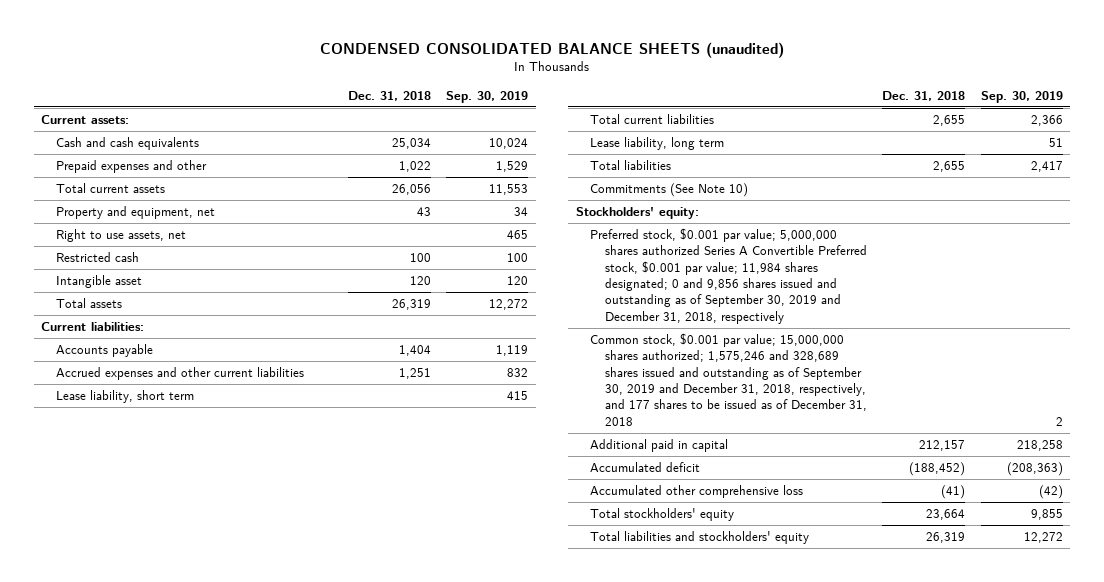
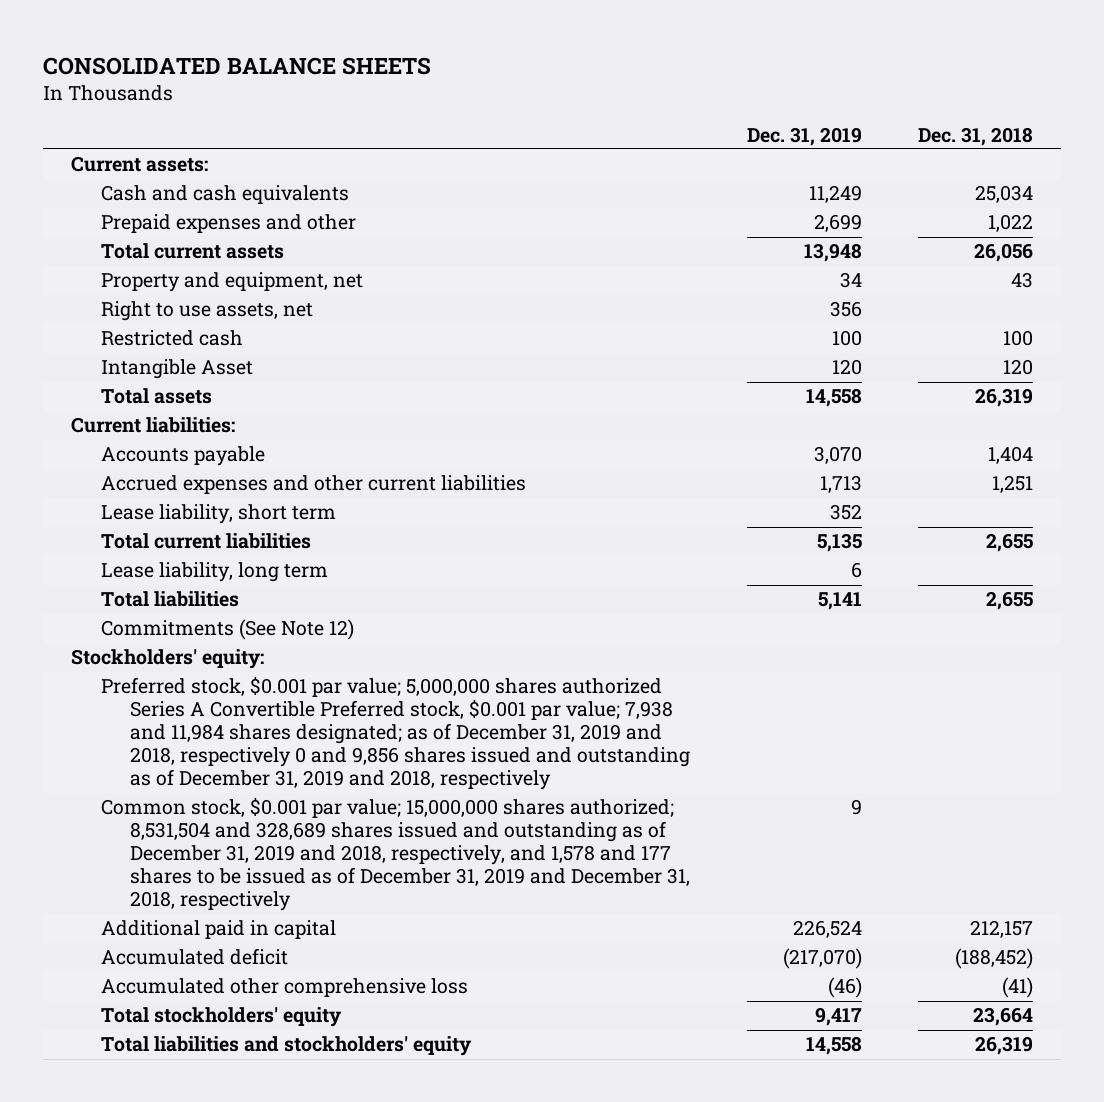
- CONDENSED CONSOLIDATED BALANCE SHEETS (unaudited)
+ CONSOLIDATED BALANCE SHEETS
- | Dec. 31, 2018 | Sep. 30, 2019
+ | Dec. 31, 2019 | Dec. 31, 2018
- Intangible asset | 120 | 120
+ Intangible Asset | 120 | 120
- Commitments (See Note 10)
+ Commitments (See Note 12)
- Preferred stock, $0.001 par value; 5,000,000 shares authorized Series A Convertible Preferred stock, $0.001 par value; 11,984 shares designated; 0 and 9,856 shares issued and outstanding as of September 30, 2019 and December 31, 2018, respectively
- Common stock, $0.001 par value; 15,000,000 shares authorized; 1,575,246 and 328,689 shares issued and outstanding as of September 30, 2019 and December 31, 2018, respectively, and 177 shares to be issued as of December 31, 2018 | | 2
+ Preferred stock, $0.001 par value; 5,000,000 shares authorized Series A Convertible Preferred stock, $0.001 par value; 7,938 and 11,984 shares designated; as of December 31, 2019 and 2018, respectively 0 and 9,856 shares issued and outstanding as of December 31, 2019 and 2018, respectively
+ Common stock, $0.001 par value; 15,000,000 shares authorized; 8,531,504 and 328,689 shares issued and outstanding as of December 31, 2019 and 2018, respectively, and 1,578 and 177 shares to be issued as of December 31, 2019 and December 31, 2018, respectively | 9 |

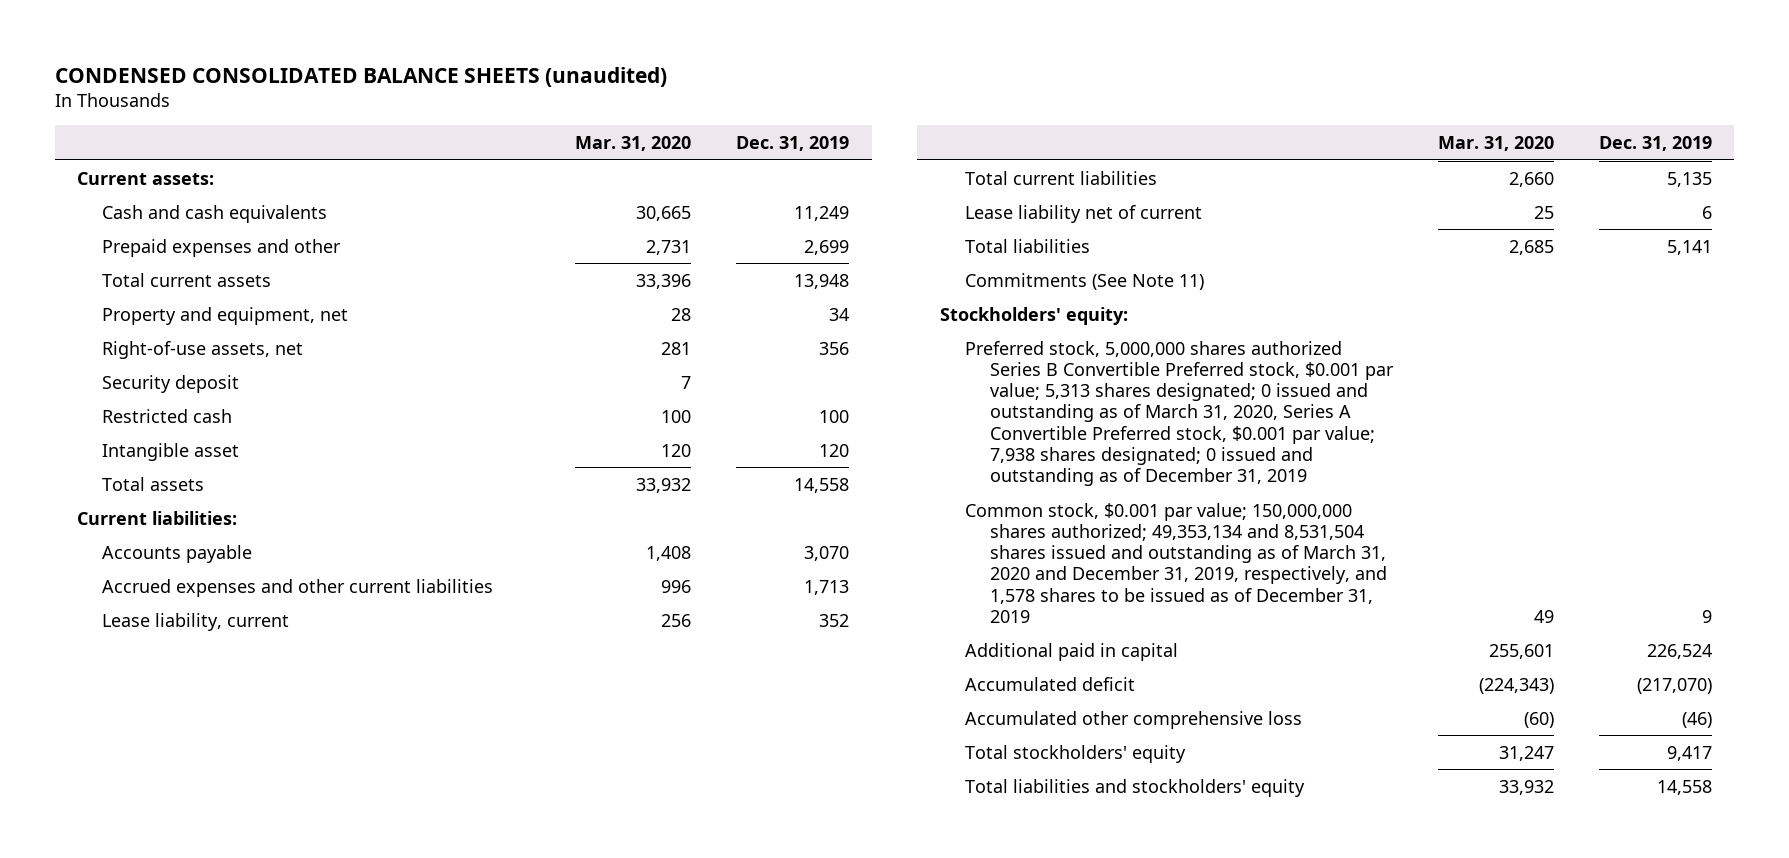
- CONSOLIDATED BALANCE SHEETS
+ CONDENSED CONSOLIDATED BALANCE SHEETS (unaudited)
- | Dec. 31, 2019 | Dec. 31, 2018
+ | Mar. 31, 2020 | Dec. 31, 2019
- Right to use assets, net | 356 |
+ Right-of-use assets, net | 281 | 356
+ Security deposit | 7 |
- Intangible Asset | 120 | 120
+ Intangible asset | 120 | 120
- Lease liability, short term | 352 |
+ Lease liability, current | 256 | 352
- Lease liability, long term | 6 |
+ Lease liability net of current | 25 | 6
- Commitments (See Note 12)
+ Commitments (See Note 11)
- Preferred stock, $0.001 par value; 5,000,000 shares authorized Series A Convertible Preferred stock, $0.001 par value; 7,938 and 11,984 shares designated; as of December 31, 2019 and 2018, respectively 0 and 9,856 shares issued and outstanding as of December 31, 2019 and 2018, respectively
- Common stock, $0.001 par value; 15,000,000 shares authorized; 8,531,504 and 328,689 shares issued and outstanding as of December 31, 2019 and 2018, respectively, and 1,578 and 177 shares to be issued as of December 31, 2019 and December 31, 2018, respectively | 9 |
+ Preferred stock, 5,000,000 shares authorized Series B Convertible Preferred stock, $0.001 par value; 5,313 shares designated; 0 issued and outstanding as of March 31, 2020, Series A Convertible Preferred stock, $0.001 par value; 7,938 shares designated; 0 issued and outstanding as of December 31, 2019
+ Common stock, $0.001 par value; 150,000,000 shares authorized; 49,353,134 and 8,531,504 shares issued and outstanding as of March 31, 2020 and December 31, 2019, respectively, and 1,578 shares to be issued as of December 31, 2019 | 49 | 9

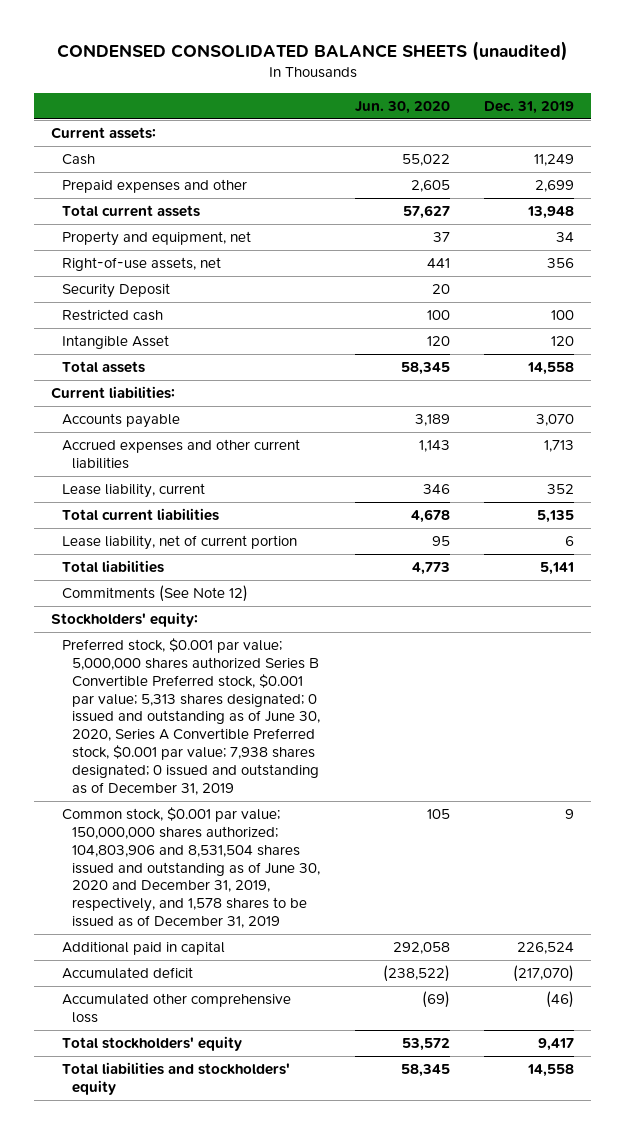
- | Mar. 31, 2020 | Dec. 31, 2019
+ | Jun. 30, 2020 | Dec. 31, 2019
- Cash and cash equivalents | 30,665 | 11,249
+ Cash | 55,022 | 11,249
- Security deposit | 7 |
+ Security Deposit | 20 |
- Intangible asset | 120 | 120
+ Intangible Asset | 120 | 120
- Lease liability net of current | 25 | 6
+ Lease liability, net of current portion | 95 | 6
- Commitments (See Note 11)
+ Commitments (See Note 12)
- Preferred stock, 5,000,000 shares authorized Series B Convertible Preferred stock, $0.001 par value; 5,313 shares designated; 0 issued and outstanding as of March 31, 2020, Series A Convertible Preferred stock, $0.001 par value; 7,938 shares designated; 0 issued and outstanding as of December 31, 2019
- Common stock, $0.001 par value; 150,000,000 shares authorized; 49,353,134 and 8,531,504 shares issued and outstanding as of March 31, 2020 and December 31, 2019, respectively, and 1,578 shares to be issued as of December 31, 2019 | 49 | 9
+ Preferred stock, $0.001 par value; 5,000,000 shares authorized Series B Convertible Preferred stock, $0.001 par value; 5,313 shares designated; 0 issued and outstanding as of June 30, 2020, Series A Convertible Preferred stock, $0.001 par value; 7,938 shares designated; 0 issued and outstanding as of December 31, 2019
+ Common stock, $0.001 par value; 150,000,000 shares authorized; 104,803,906 and 8,531,504 shares issued and outstanding as of June 30, 2020 and December 31, 2019, respectively, and 1,578 shares to be issued as of December 31, 2019 | 105 | 9

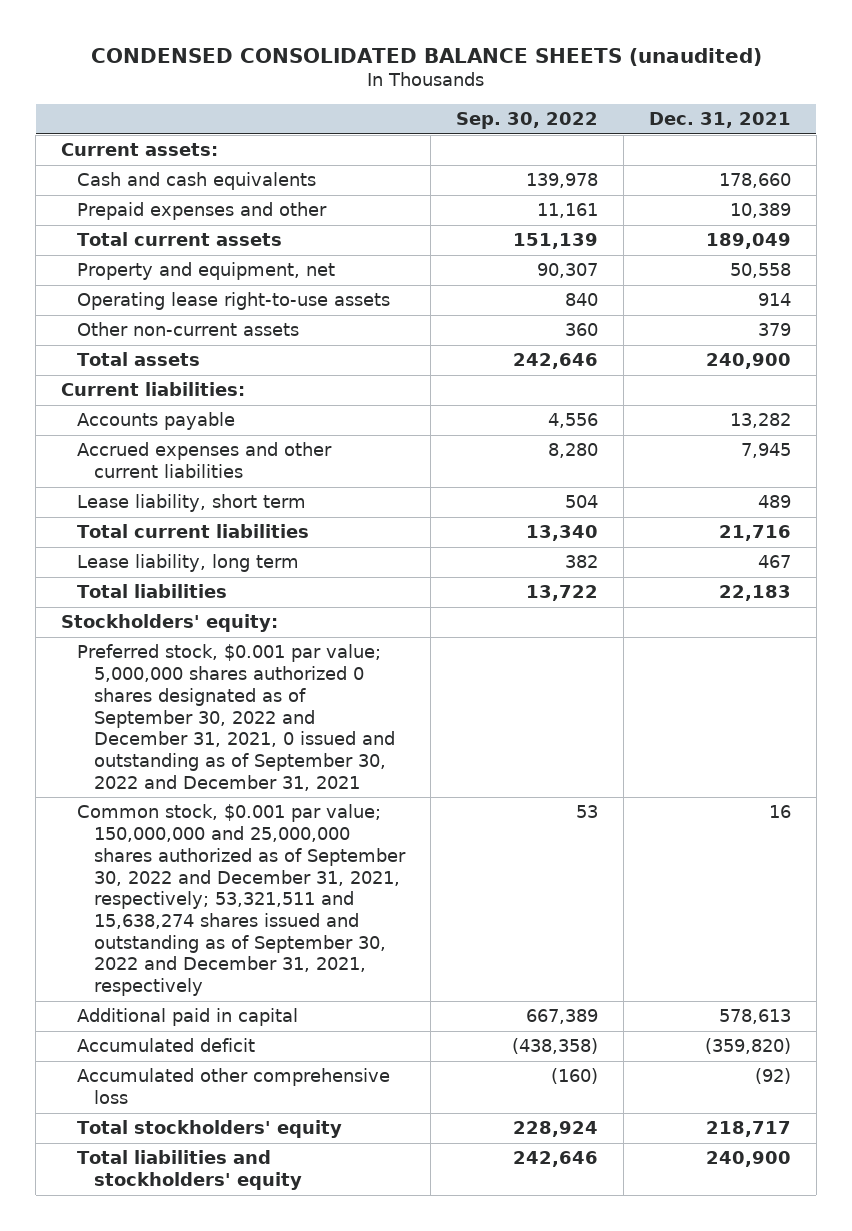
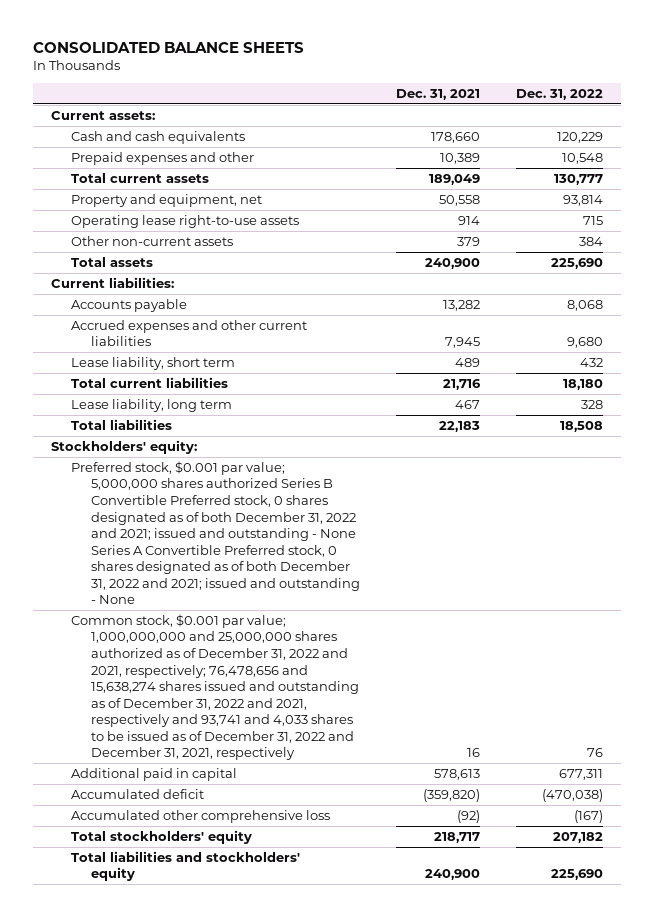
- CONDENSED CONSOLIDATED BALANCE SHEETS (unaudited)
+ CONSOLIDATED BALANCE SHEETS
- | Sep. 30, 2022 | Dec. 31, 2021
+ | Dec. 31, 2021 | Dec. 31, 2022
- Preferred stock, $0.001 par value; 5,000,000 shares authorized 0 shares designated as of September 30, 2022 and December 31, 2021, 0 issued and outstanding as of September 30, 2022 and December 31, 2021
- Common stock, $0.001 par value; 150,000,000 and 25,000,000 shares authorized as of September 30, 2022 and December 31, 2021, respectively; 53,321,511 and 15,638,274 shares issued and outstanding as of September 30, 2022 and December 31, 2021, respectively | 53 | 16
+ Preferred stock, $0.001 par value; 5,000,000 shares authorized Series B Convertible Preferred stock, 0 shares designated as of both December 31, 2022 and 2021; issued and outstanding - None Series A Convertible Preferred stock, 0 shares designated as of both December 31, 2022 and 2021; issued and outstanding - None
+ Common stock, $0.001 par value; 1,000,000,000 and 25,000,000 shares authorized as of December 31, 2022 and 2021, respectively; 76,478,656 and 15,638,274 shares issued and outstanding as of December 31, 2022 and 2021, respectively and 93,741 and 4,033 shares to be issued as of December 31, 2022 and December 31, 2021, respectively | 16 | 76

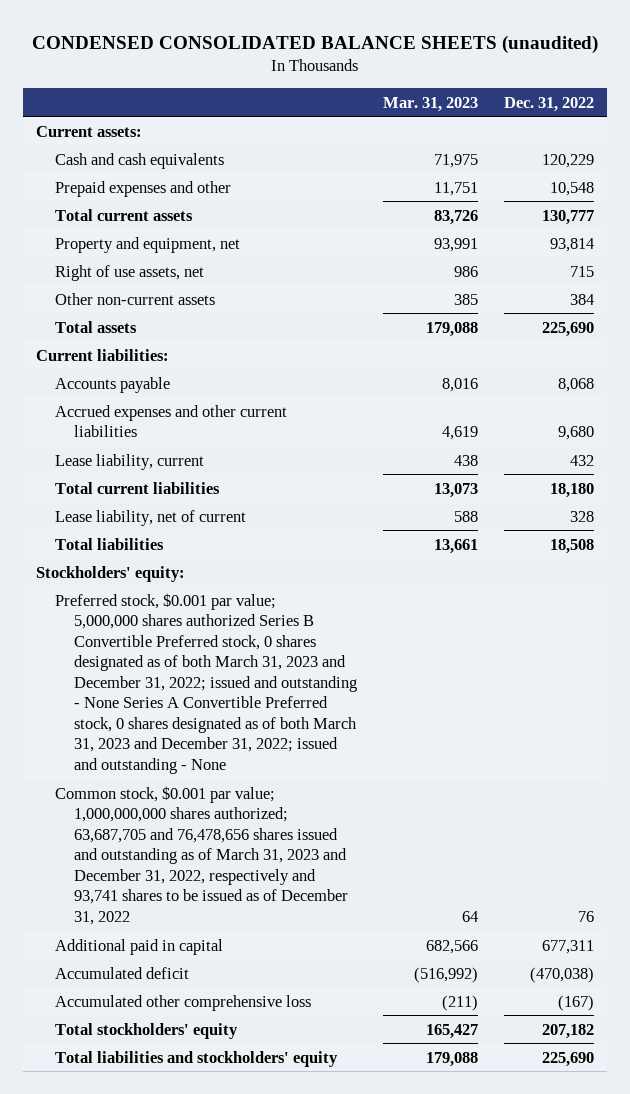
- CONSOLIDATED BALANCE SHEETS
+ CONDENSED CONSOLIDATED BALANCE SHEETS (unaudited)
- | Dec. 31, 2021 | Dec. 31, 2022
+ | Mar. 31, 2023 | Dec. 31, 2022
- Operating lease right-to-use assets | 914 | 715
+ Right of use assets, net | 986 | 715
- Lease liability, short term | 489 | 432
+ Lease liability, current | 438 | 432
- Lease liability, long term | 467 | 328
+ Lease liability, net of current | 588 | 328
- Preferred stock, $0.001 par value; 5,000,000 shares authorized Series B Convertible Preferred stock, 0 shares designated as of both December 31, 2022 and 2021; issued and outstanding - None Series A Convertible Preferred stock, 0 shares designated as of both December 31, 2022 and 2021; issued and outstanding - None
- Common stock, $0.001 par value; 1,000,000,000 and 25,000,000 shares authorized as of December 31, 2022 and 2021, respectively; 76,478,656 and 15,638,274 shares issued and outstanding as of December 31, 2022 and 2021, respectively and 93,741 and 4,033 shares to be issued as of December 31, 2022 and December 31, 2021, respectively | 16 | 76
+ Preferred stock, $0.001 par value; 5,000,000 shares authorized Series B Convertible Preferred stock, 0 shares designated as of both March 31, 2023 and December 31, 2022; issued and outstanding - None Series A Convertible Preferred stock, 0 shares designated as of both March 31, 2023 and December 31, 2022; issued and outstanding - None
+ Common stock, $0.001 par value; 1,000,000,000 shares authorized; 63,687,705 and 76,478,656 shares issued and outstanding as of March 31, 2023 and December 31, 2022, respectively and 93,741 shares to be issued as of December 31, 2022 | 64 | 76

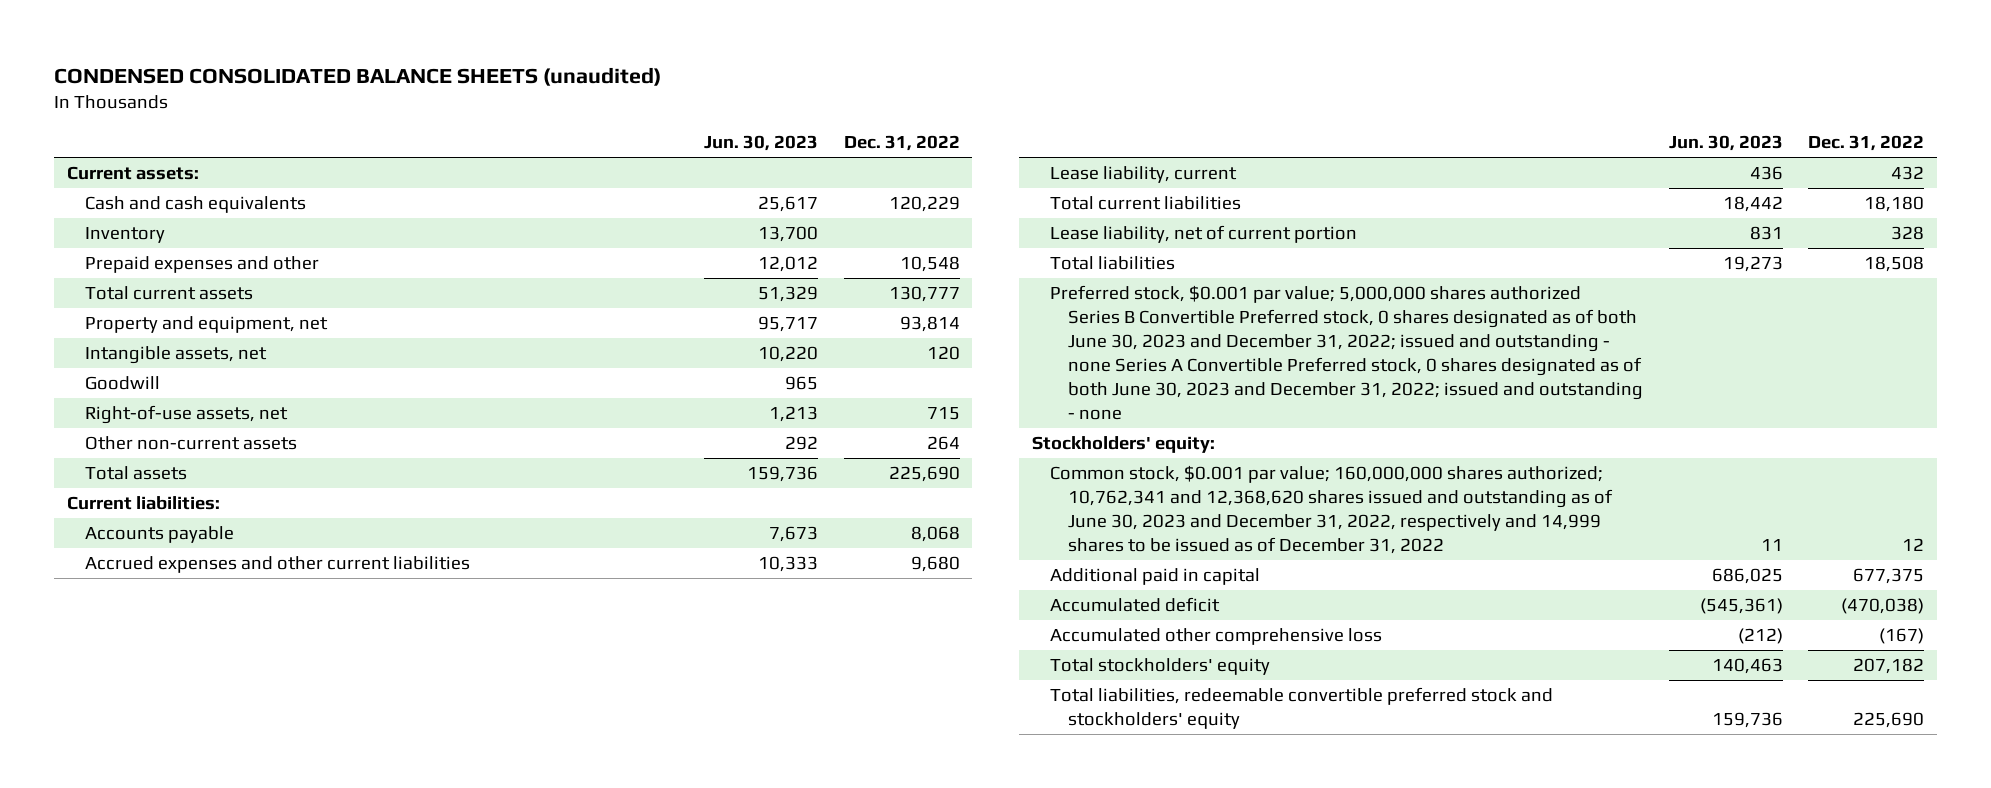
- | Mar. 31, 2023 | Dec. 31, 2022
+ | Jun. 30, 2023 | Dec. 31, 2022
+ Inventory | 13,700 |
- Right of use assets, net | 986 | 715
- Other non-current assets | 385 | 384
+ Intangible assets, net | 10,220 | 120
+ Goodwill | 965 |
+ Right-of-use assets, net | 1,213 | 715
+ Other non-current assets | 292 | 264
- Lease liability, net of current | 588 | 328
+ Lease liability, net of current portion | 831 | 328
+ Preferred stock, $0.001 par value; 5,000,000 shares authorized Series B Convertible Preferred stock, 0 shares designated as of both June 30, 2023 and December 31, 2022; issued and outstanding - none Series A Convertible Preferred stock, 0 shares designated as of both June 30, 2023 and December 31, 2022; issued and outstanding - none
- Preferred stock, $0.001 par value; 5,000,000 shares authorized Series B Convertible Preferred stock, 0 shares designated as of both March 31, 2023 and December 31, 2022; issued and outstanding - None Series A Convertible Preferred stock, 0 shares designated as of both March 31, 2023 and December 31, 2022; issued and outstanding - None
- Common stock, $0.001 par value; 1,000,000,000 shares authorized; 63,687,705 and 76,478,656 shares issued and outstanding as of March 31, 2023 and December 31, 2022, respectively and 93,741 shares to be issued as of December 31, 2022 | 64 | 76
- Additional paid in capital | 682,566 | 677,311
+ Common stock, $0.001 par value; 160,000,000 shares authorized; 10,762,341 and 12,368,620 shares issued and outstanding as of June 30, 2023 and December 31, 2022, respectively and 14,999 shares to be issued as of December 31, 2022 | 11 | 12
+ Additional paid in capital | 686,025 | 677,375
- Total liabilities and stockholders' equity | 179,088 | 225,690
+ Total liabilities, redeemable convertible preferred stock and stockholders' equity | 159,736 | 225,690

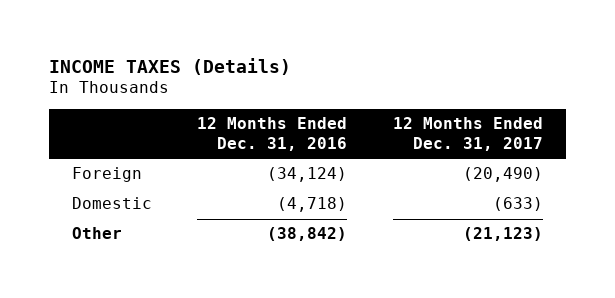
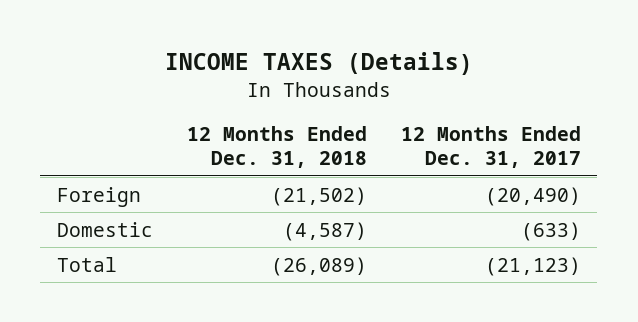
- | 12 Months Ended Dec. 31, 2016 | 12 Months Ended Dec. 31, 2017
+ | 12 Months Ended Dec. 31, 2018 | 12 Months Ended Dec. 31, 2017
- Other | (38,842) | (21,123)
+ Total | (26,089) | (21,123)

